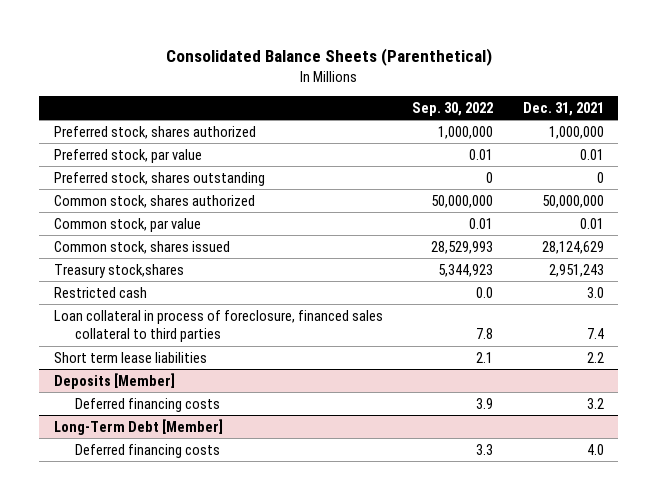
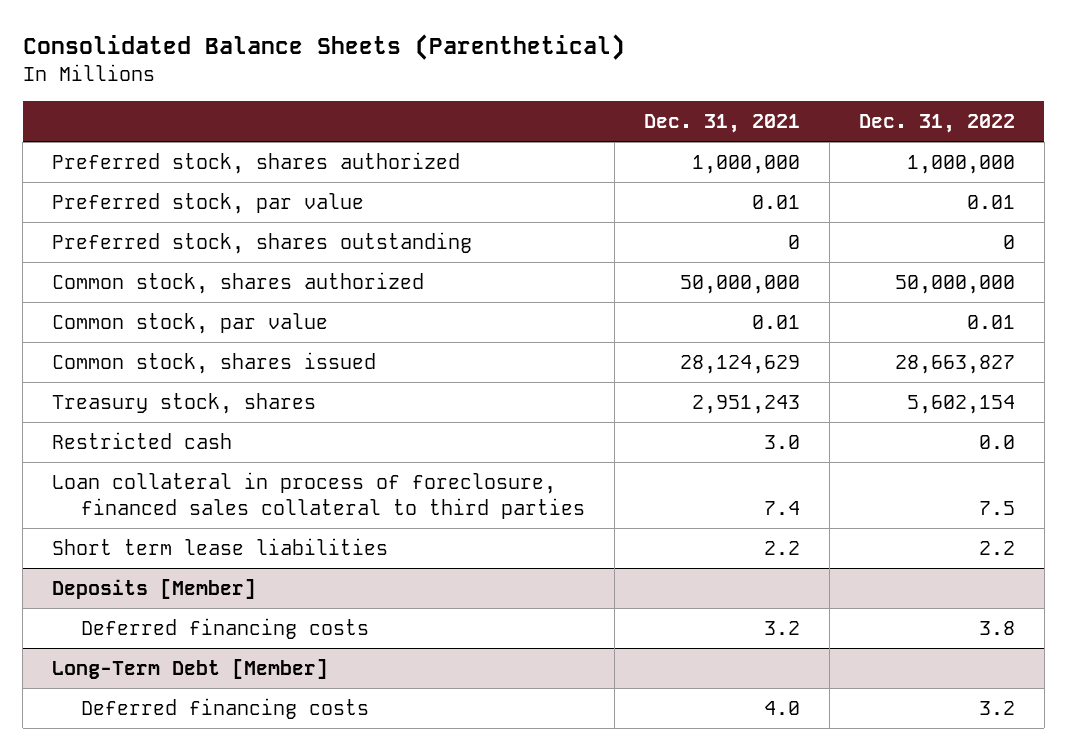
- | Sep. 30, 2022 | Dec. 31, 2021
+ | Dec. 31, 2021 | Dec. 31, 2022
- Treasury stock,shares | 5,344,923 | 2,951,243
+ Treasury stock, shares | 2,951,243 | 5,602,154

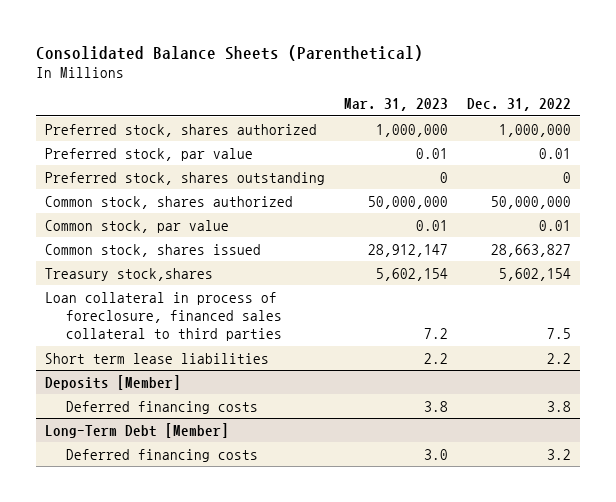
- | Dec. 31, 2021 | Dec. 31, 2022
+ | Mar. 31, 2023 | Dec. 31, 2022
- Treasury stock, shares | 2,951,243 | 5,602,154
- Restricted cash | 3.0 | 0.0
+ Treasury stock,shares | 5,602,154 | 5,602,154

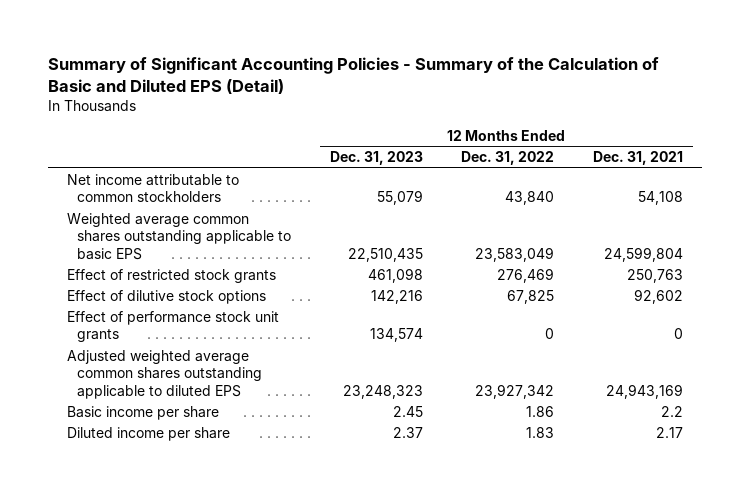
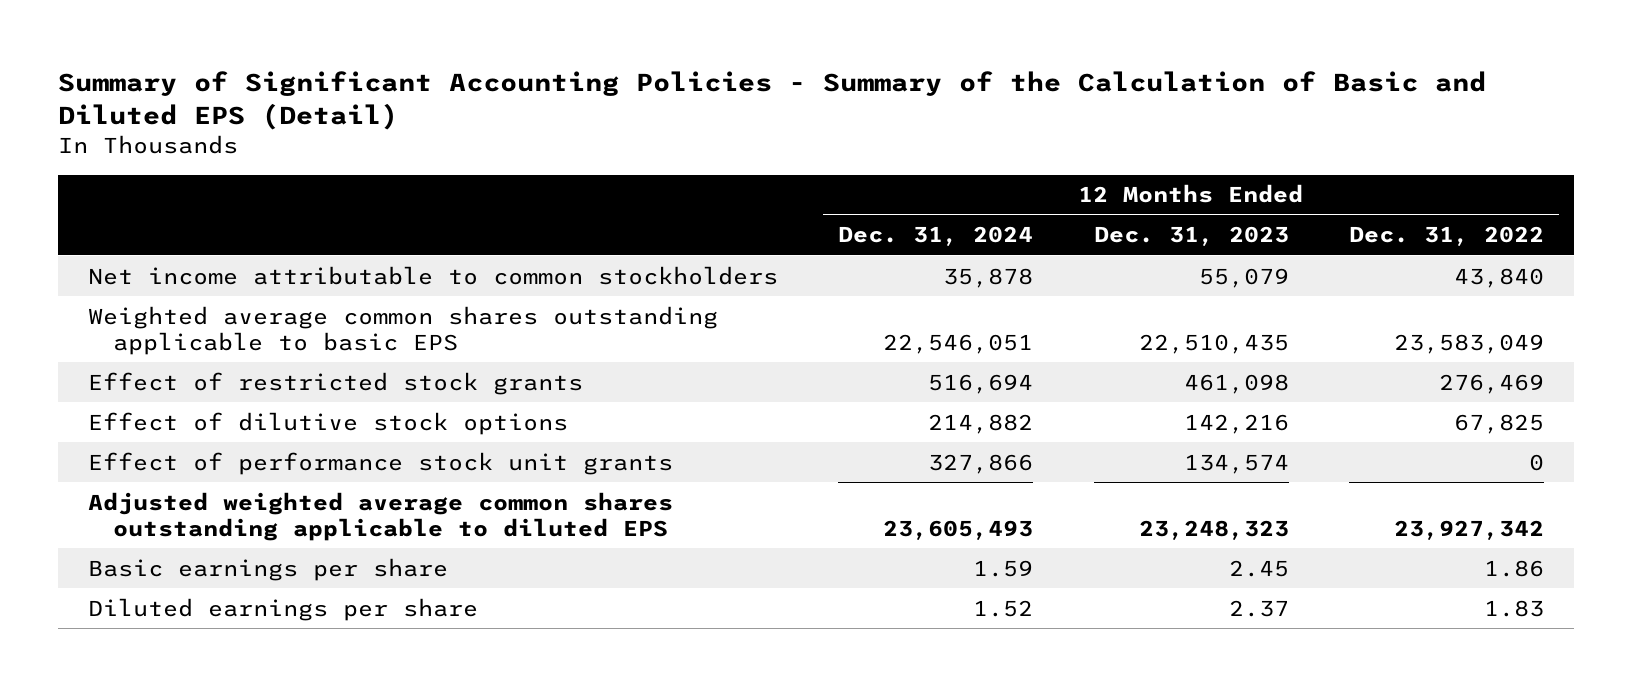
- | 12 Months Ended Dec. 31, 2023 | 12 Months Ended Dec. 31, 2022 | 12 Months Ended Dec. 31, 2021
+ | 12 Months Ended Dec. 31, 2024 | 12 Months Ended Dec. 31, 2023 | 12 Months Ended Dec. 31, 2022
- Basic income per share | 2.45 | 1.86 | 2.2
- Diluted income per share | 2.37 | 1.83 | 2.17
+ Basic earnings per share | 1.59 | 2.45 | 1.86
+ Diluted earnings per share | 1.52 | 2.37 | 1.83

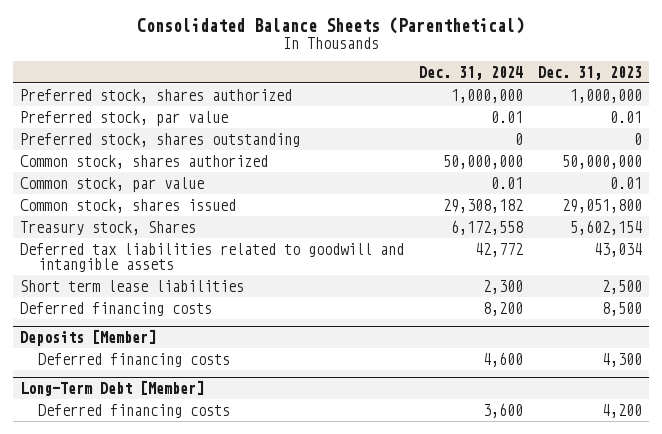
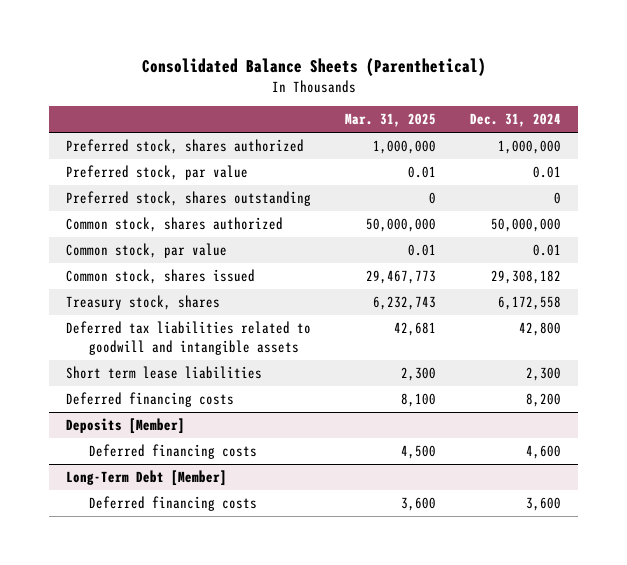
- | Dec. 31, 2024 | Dec. 31, 2023
+ | Mar. 31, 2025 | Dec. 31, 2024
- Treasury stock, Shares | 6,172,558 | 5,602,154
- Deferred tax liabilities related to goodwill and intangible assets | 42,772 | 43,034
+ Treasury stock, shares | 6,232,743 | 6,172,558
+ Deferred tax liabilities related to goodwill and intangible assets | 42,681 | 42,800

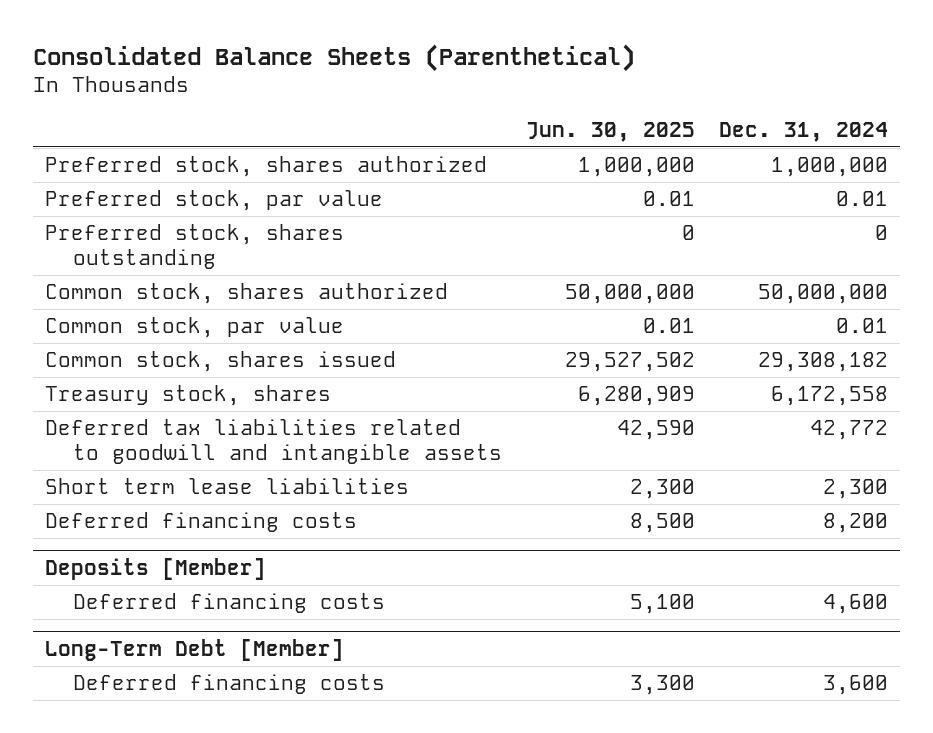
- | Mar. 31, 2025 | Dec. 31, 2024
+ | Jun. 30, 2025 | Dec. 31, 2024
- Deferred tax liabilities related to goodwill and intangible assets | 42,681 | 42,800
+ Deferred tax liabilities related to goodwill and intangible assets | 42,590 | 42,772

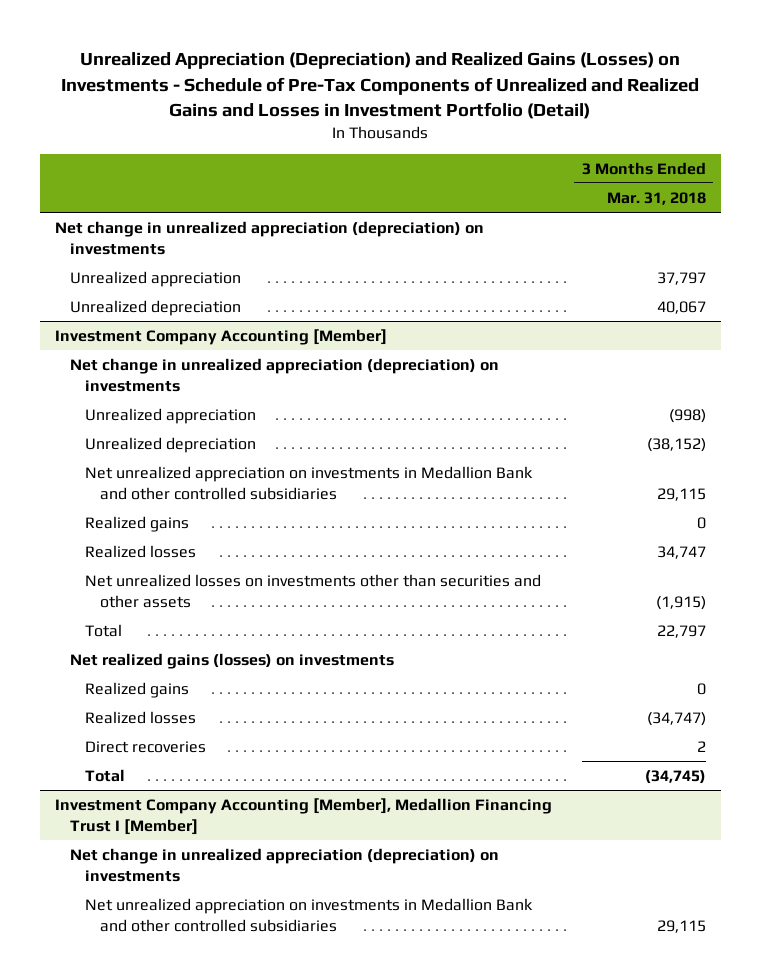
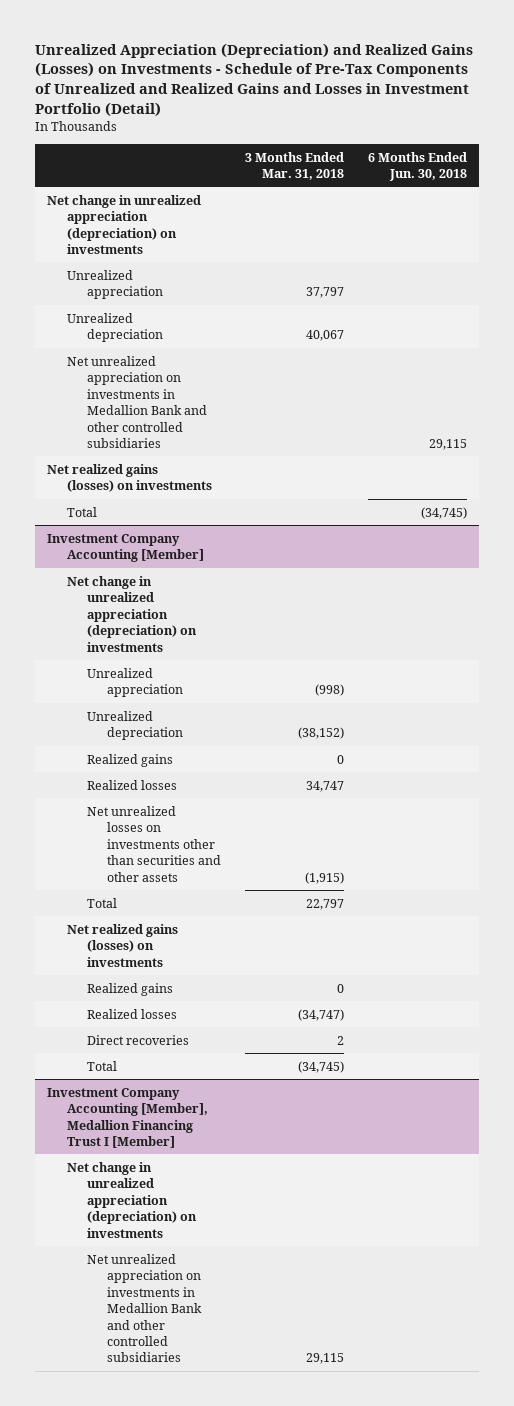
- | 3 Months Ended Mar. 31, 2018
+ | 3 Months Ended Mar. 31, 2018 | 6 Months Ended Jun. 30, 2018
+ Net unrealized appreciation on investments in Medallion Bank and other controlled subsidiaries | | 29,115
+ Net realized gains (losses) on investments
+ Total | | (34,745)
@ Investment Company Accounting [Member]
- Net unrealized appreciation on investments in Medallion Bank and other controlled subsidiaries | 29,115

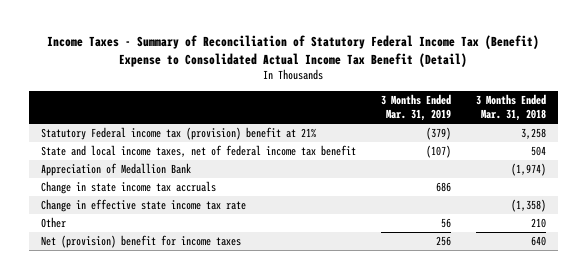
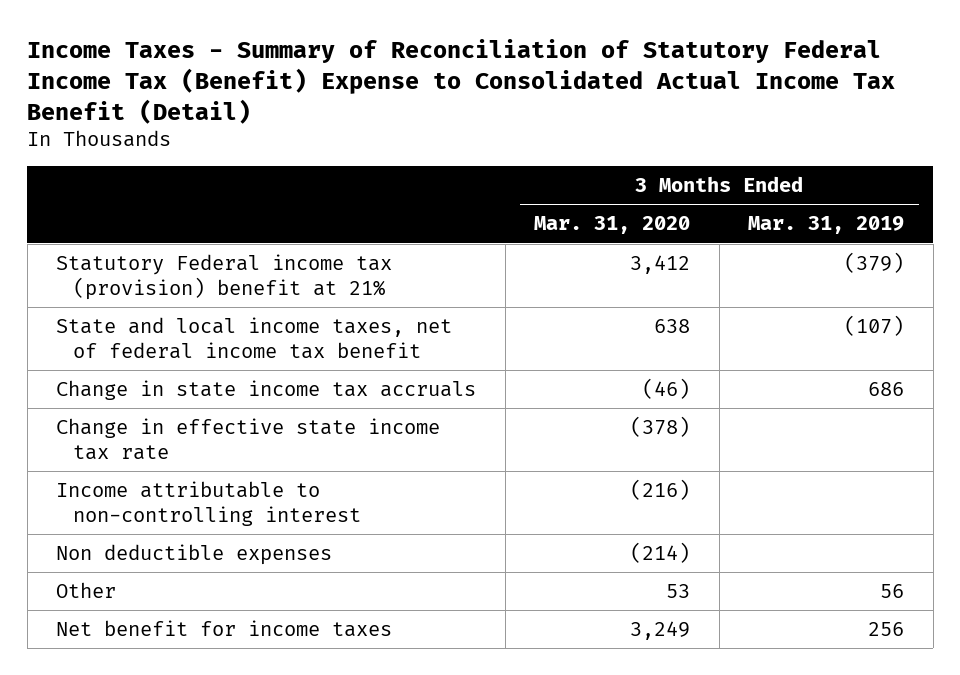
- | 3 Months Ended Mar. 31, 2019 | 3 Months Ended Mar. 31, 2018
+ | 3 Months Ended Mar. 31, 2020 | 3 Months Ended Mar. 31, 2019
- Appreciation of Medallion Bank | | (1,974)
+ Income attributable to non-controlling interest | (216) |
+ Non deductible expenses | (214) |
- Net (provision) benefit for income taxes | 256 | 640
+ Net benefit for income taxes | 3,249 | 256

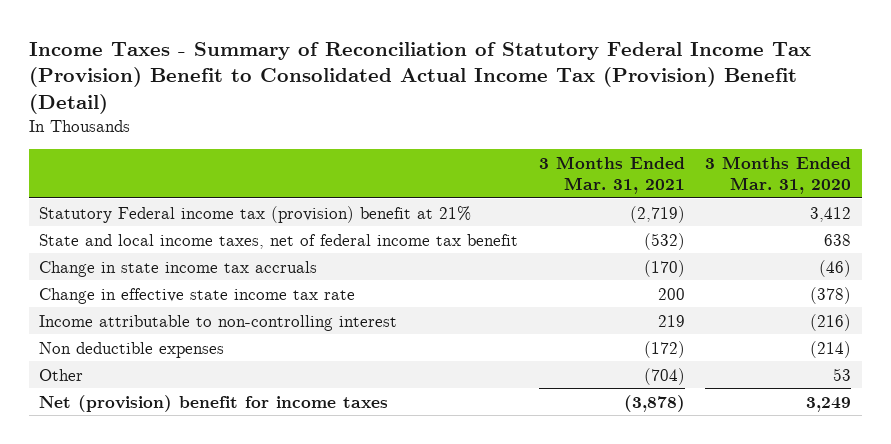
- Income Taxes - Summary of Reconciliation of Statutory Federal Income Tax (Benefit) Expense to Consolidated Actual Income Tax Benefit (Detail)
+ Income Taxes - Summary of Reconciliation of Statutory Federal Income Tax (Provision) Benefit to Consolidated Actual Income Tax (Provision) Benefit (Detail)
- | 3 Months Ended Mar. 31, 2020 | 3 Months Ended Mar. 31, 2019
+ | 3 Months Ended Mar. 31, 2021 | 3 Months Ended Mar. 31, 2020
- Net benefit for income taxes | 3,249 | 256
+ Net (provision) benefit for income taxes | (3,878) | 3,249

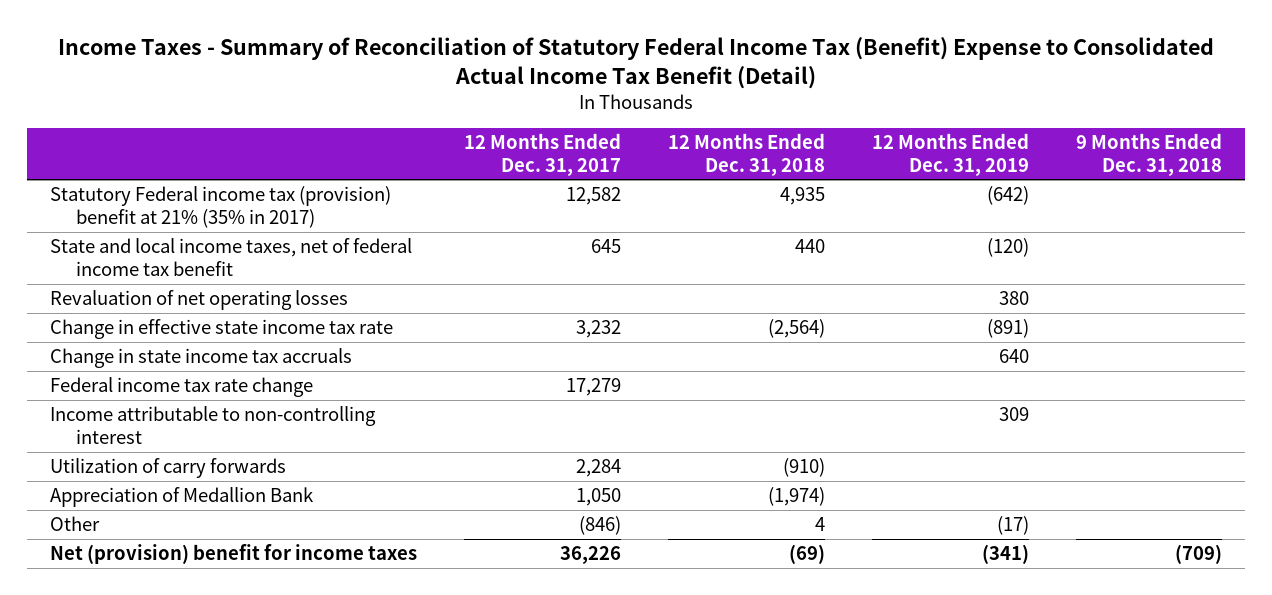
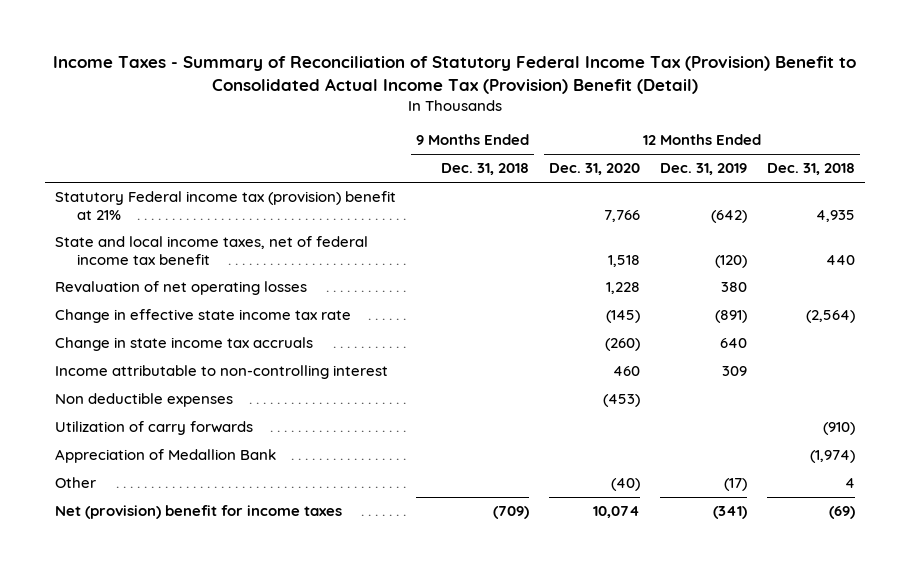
- Income Taxes - Summary of Reconciliation of Statutory Federal Income Tax (Benefit) Expense to Consolidated Actual Income Tax Benefit (Detail)
+ Income Taxes - Summary of Reconciliation of Statutory Federal Income Tax (Provision) Benefit to Consolidated Actual Income Tax (Provision) Benefit (Detail)
- | 12 Months Ended Dec. 31, 2017 | 12 Months Ended Dec. 31, 2018 | 12 Months Ended Dec. 31, 2019 | 9 Months Ended Dec. 31, 2018
+ | 9 Months Ended Dec. 31, 2018 | 12 Months Ended Dec. 31, 2020 | 12 Months Ended Dec. 31, 2019 | 12 Months Ended Dec. 31, 2018
- Statutory Federal income tax (provision) benefit at 21% (35% in 2017) | 12,582 | 4,935 | (642) |
+ Statutory Federal income tax (provision) benefit at 21% | | 7,766 | (642) | 4,935
- Federal income tax rate change | 17,279 | | |
+ Non deductible expenses | | (453) | |

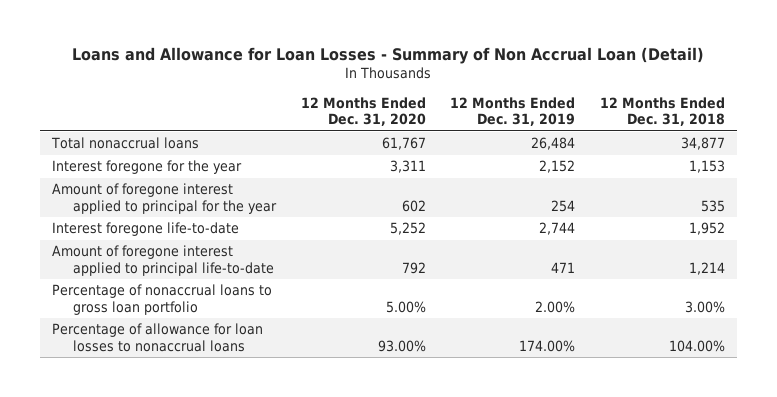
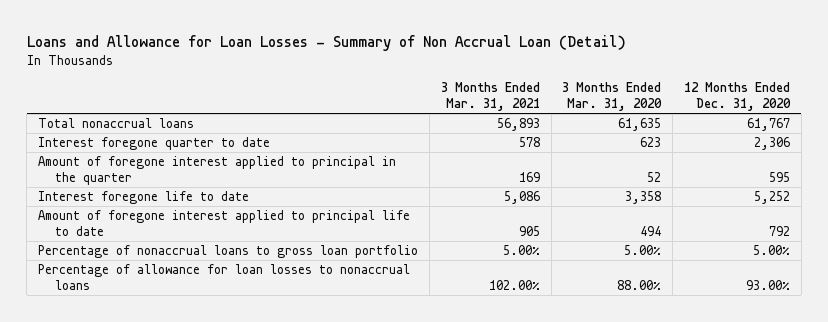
- | 12 Months Ended Dec. 31, 2020 | 12 Months Ended Dec. 31, 2019 | 12 Months Ended Dec. 31, 2018
+ | 3 Months Ended Mar. 31, 2021 | 3 Months Ended Mar. 31, 2020 | 12 Months Ended Dec. 31, 2020
- Interest foregone for the year | 3,311 | 2,152 | 1,153
- Amount of foregone interest applied to principal for the year | 602 | 254 | 535
- Interest foregone life-to-date | 5,252 | 2,744 | 1,952
- Amount of foregone interest applied to principal life-to-date | 792 | 471 | 1,214
+ Interest foregone quarter to date | 578 | 623 | 2,306
+ Amount of foregone interest applied to principal in the quarter | 169 | 52 | 595
+ Interest foregone life to date | 5,086 | 3,358 | 5,252
+ Amount of foregone interest applied to principal life to date | 905 | 494 | 792

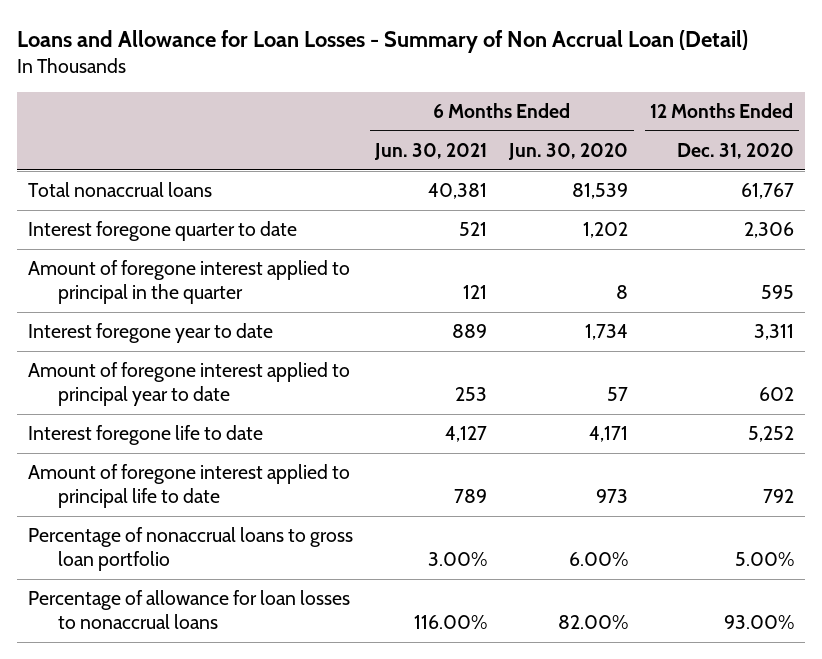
- | 3 Months Ended Mar. 31, 2021 | 3 Months Ended Mar. 31, 2020 | 12 Months Ended Dec. 31, 2020
+ | 6 Months Ended Jun. 30, 2021 | 6 Months Ended Jun. 30, 2020 | 12 Months Ended Dec. 31, 2020
+ Interest foregone year to date | 889 | 1,734 | 3,311
+ Amount of foregone interest applied to principal year to date | 253 | 57 | 602

